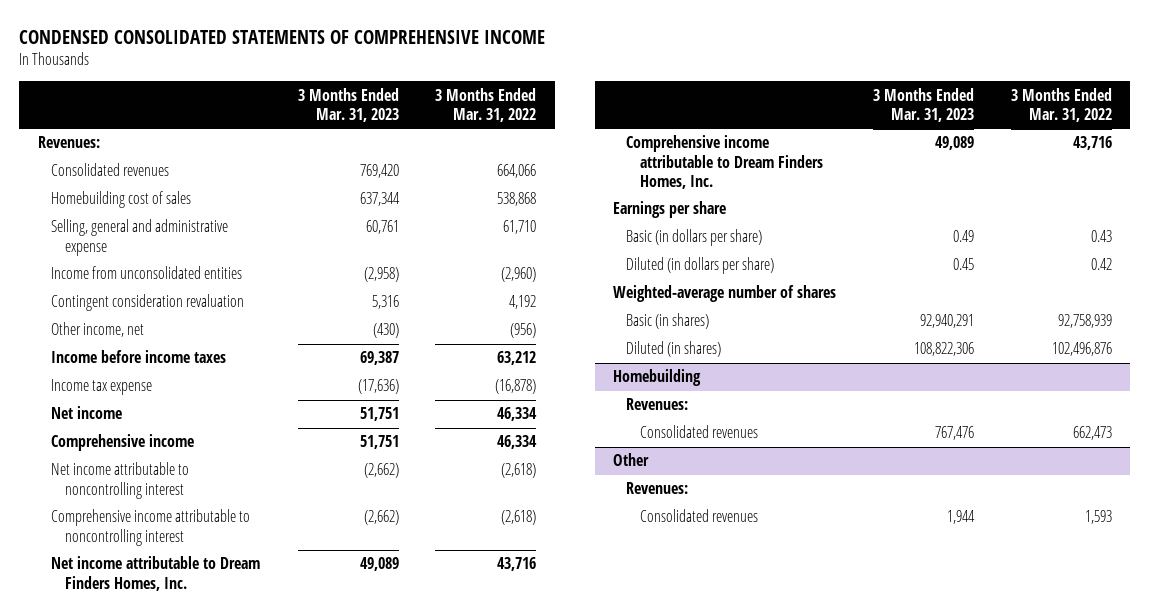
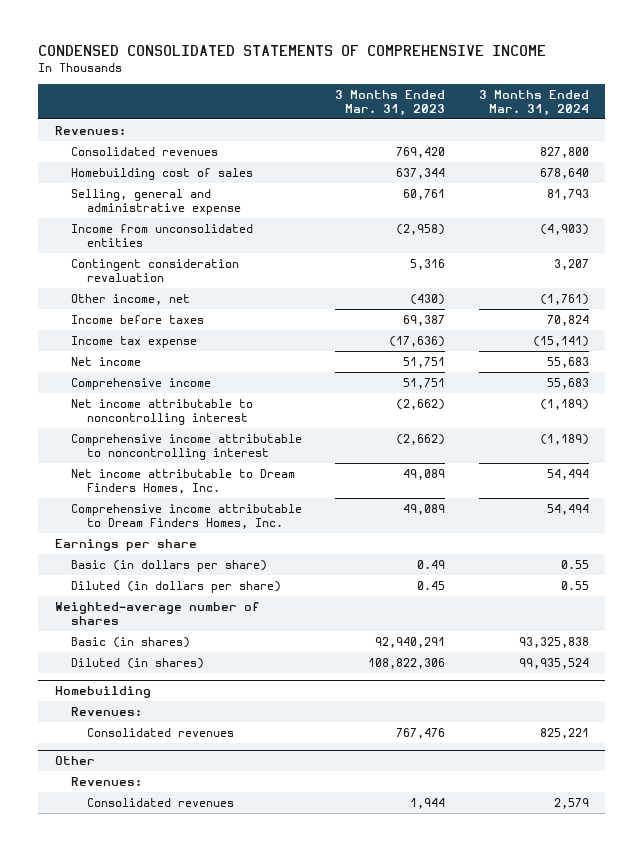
- | 3 Months Ended Mar. 31, 2023 | 3 Months Ended Mar. 31, 2022
+ | 3 Months Ended Mar. 31, 2023 | 3 Months Ended Mar. 31, 2024
- Income before income taxes | 69,387 | 63,212
+ Income before taxes | 69,387 | 70,824

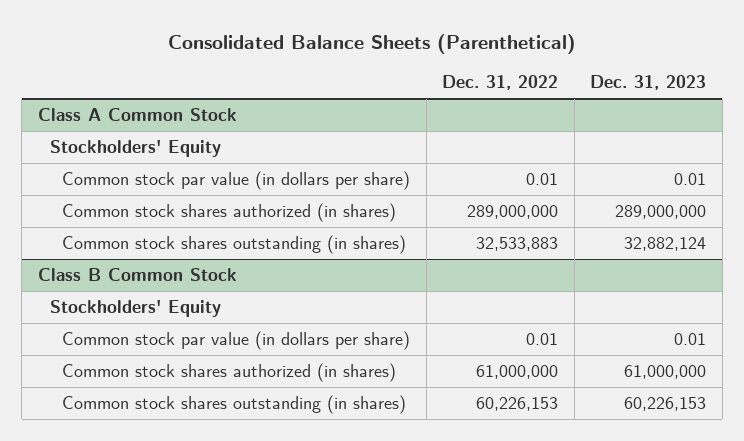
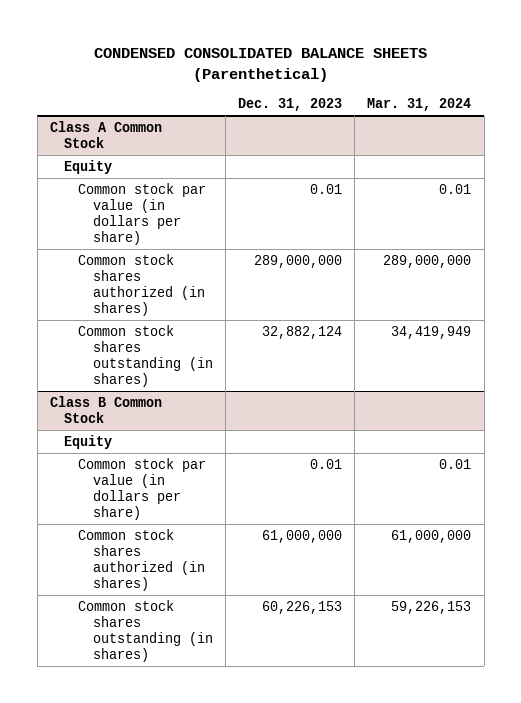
- Consolidated Balance Sheets (Parenthetical)
+ CONDENSED CONSOLIDATED BALANCE SHEETS (Parenthetical)
- | Dec. 31, 2022 | Dec. 31, 2023
+ | Dec. 31, 2023 | Mar. 31, 2024
@ Class A Common Stock
- Stockholders' Equity
+ Equity
@ Class B Common Stock
- Stockholders' Equity
+ Equity

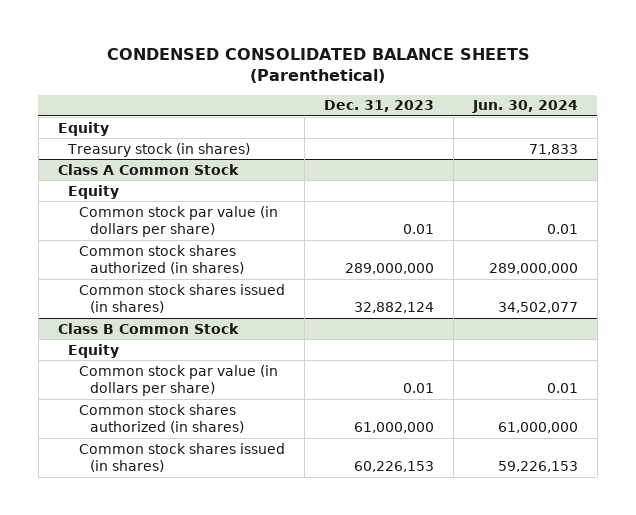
- | Dec. 31, 2023 | Mar. 31, 2024
+ | Dec. 31, 2023 | Jun. 30, 2024
+ Equity
+ Treasury stock (in shares) | | 71,833
@ Class A Common Stock
- Common stock shares outstanding (in shares) | 32,882,124 | 34,419,949
+ Common stock shares issued (in shares) | 32,882,124 | 34,502,077
@ Class B Common Stock
- Common stock shares outstanding (in shares) | 60,226,153 | 59,226,153
+ Common stock shares issued (in shares) | 60,226,153 | 59,226,153

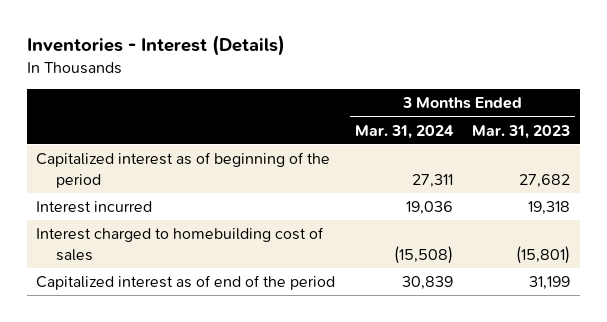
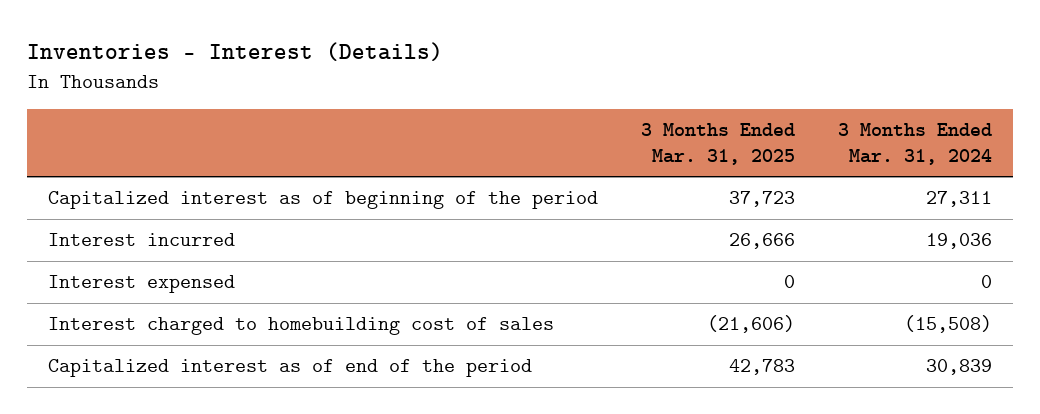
- | 3 Months Ended Mar. 31, 2024 | 3 Months Ended Mar. 31, 2023
+ | 3 Months Ended Mar. 31, 2025 | 3 Months Ended Mar. 31, 2024
+ Interest expensed | 0 | 0

